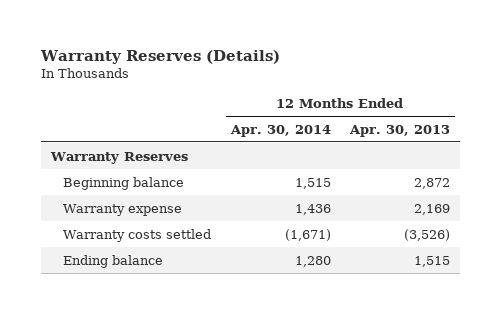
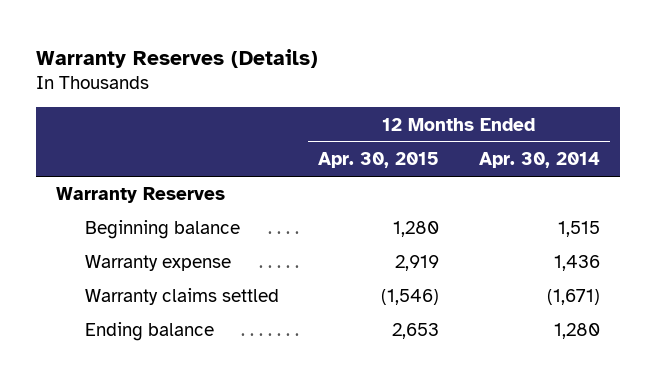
- | 12 Months Ended Apr. 30, 2014 | 12 Months Ended Apr. 30, 2013
+ | 12 Months Ended Apr. 30, 2015 | 12 Months Ended Apr. 30, 2014
- Warranty costs settled | (1,671) | (3,526)
+ Warranty claims settled | (1,546) | (1,671)

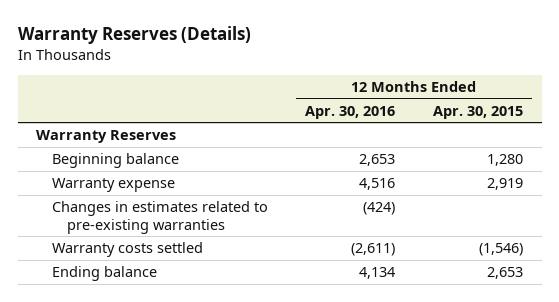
- | 12 Months Ended Apr. 30, 2015 | 12 Months Ended Apr. 30, 2014
+ | 12 Months Ended Apr. 30, 2016 | 12 Months Ended Apr. 30, 2015
- Warranty claims settled | (1,546) | (1,671)
+ Changes in estimates related to pre-existing warranties | (424) |
+ Warranty costs settled | (2,611) | (1,546)

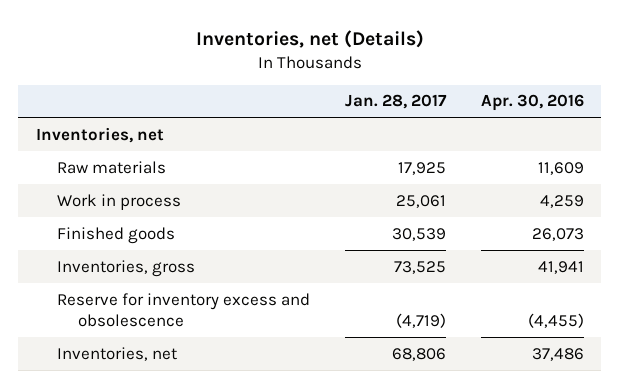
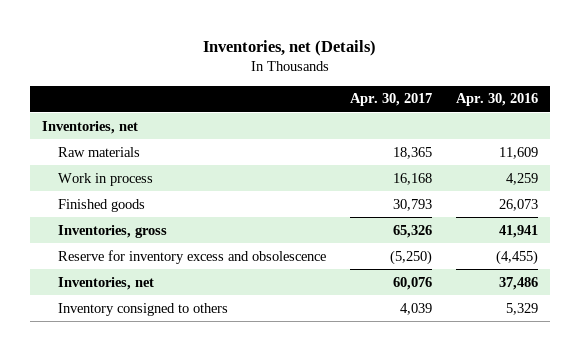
- | Jan. 28, 2017 | Apr. 30, 2016
+ | Apr. 30, 2017 | Apr. 30, 2016
+ Inventory consigned to others | 4,039 | 5,329

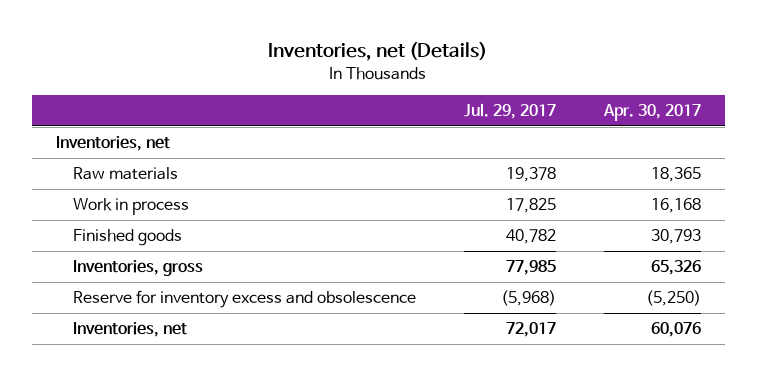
- | Apr. 30, 2017 | Apr. 30, 2016
+ | Jul. 29, 2017 | Apr. 30, 2017
- Inventory consigned to others | 4,039 | 5,329

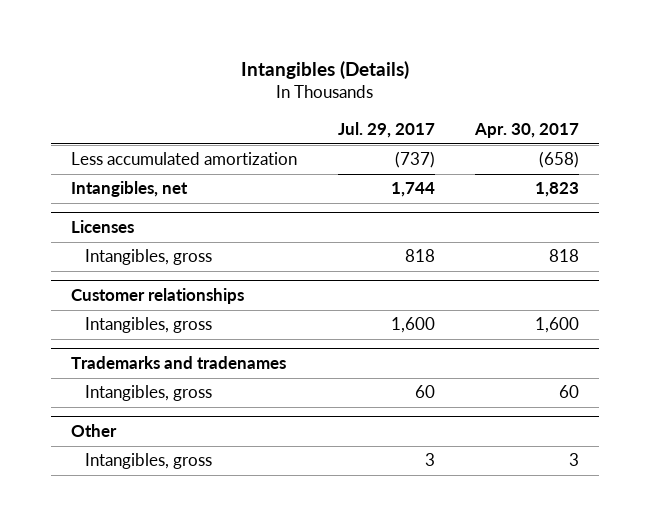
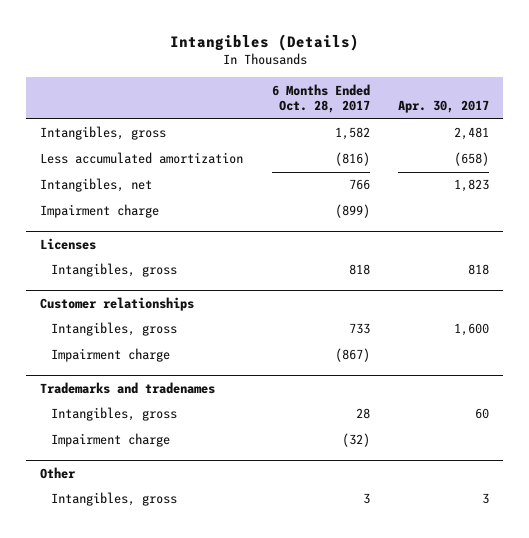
- | Jul. 29, 2017 | Apr. 30, 2017
+ | 6 Months Ended Oct. 28, 2017 | Apr. 30, 2017
+ Intangibles, gross | 1,582 | 2,481
+ Impairment charge | (899) |
@ Customer relationships
+ Impairment charge | (867) |
@ Trademarks and tradenames
+ Impairment charge | (32) |

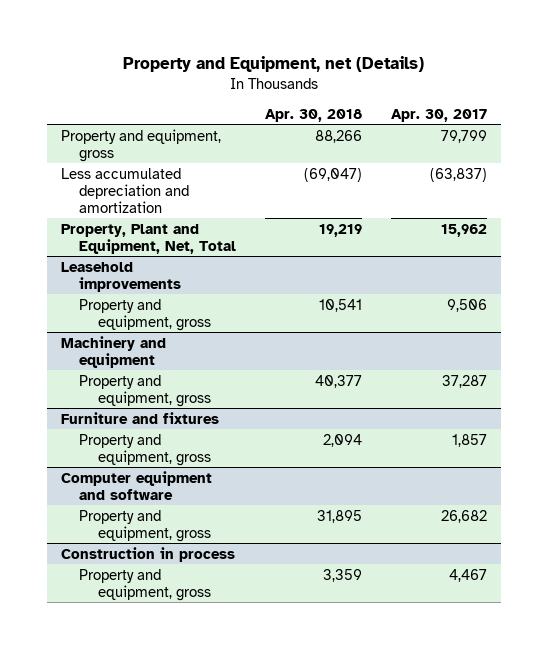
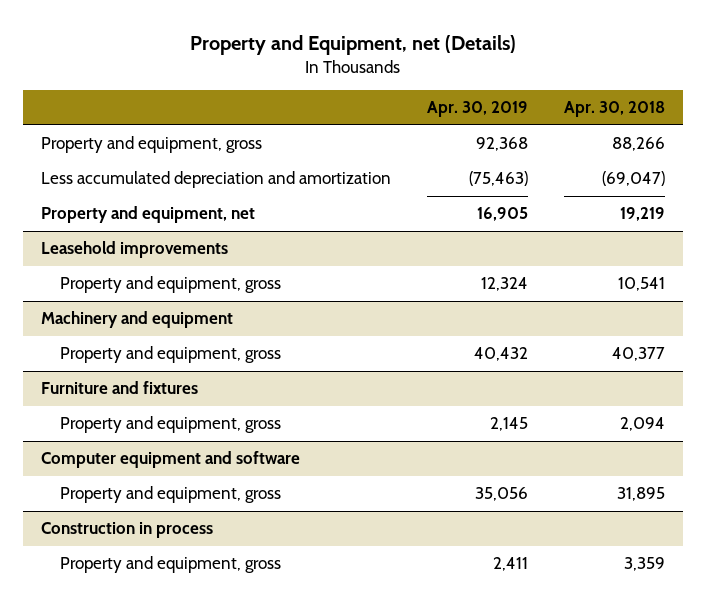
- | Apr. 30, 2018 | Apr. 30, 2017
+ | Apr. 30, 2019 | Apr. 30, 2018
- Property, Plant and Equipment, Net, Total | 19,219 | 15,962
+ Property and equipment, net | 16,905 | 19,219

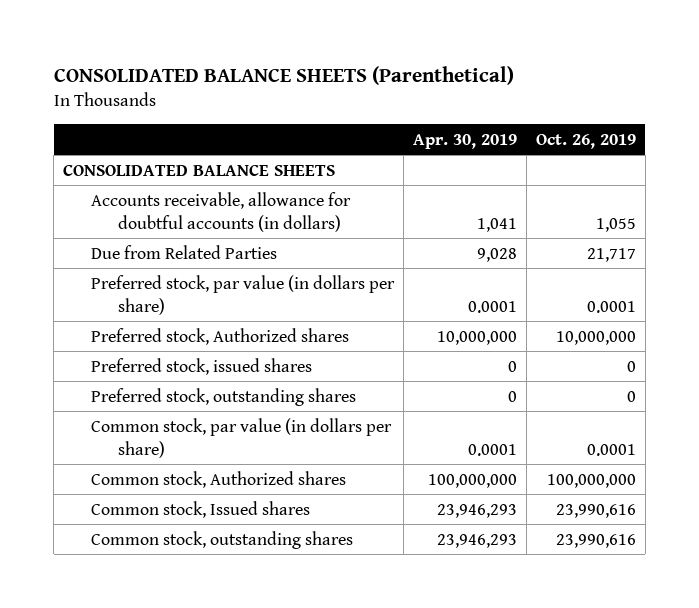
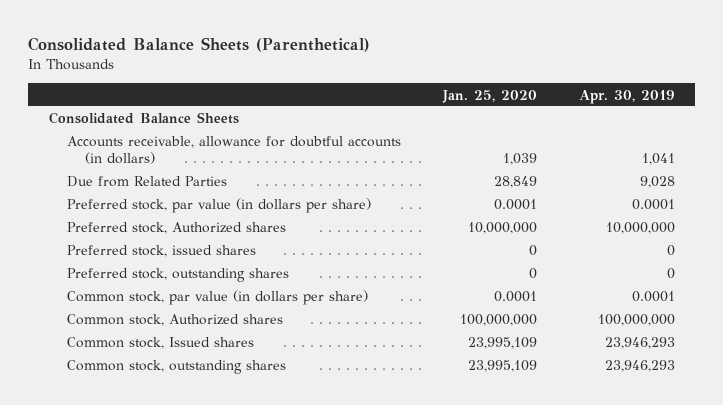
- CONSOLIDATED BALANCE SHEETS (Parenthetical)
+ Consolidated Balance Sheets (Parenthetical)
- | Apr. 30, 2019 | Oct. 26, 2019
+ | Jan. 25, 2020 | Apr. 30, 2019
- CONSOLIDATED BALANCE SHEETS
+ Consolidated Balance Sheets

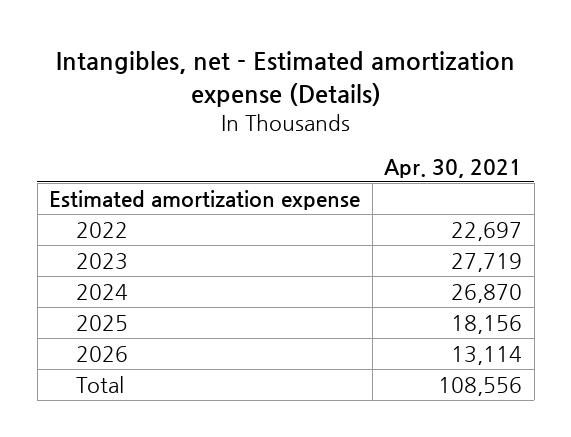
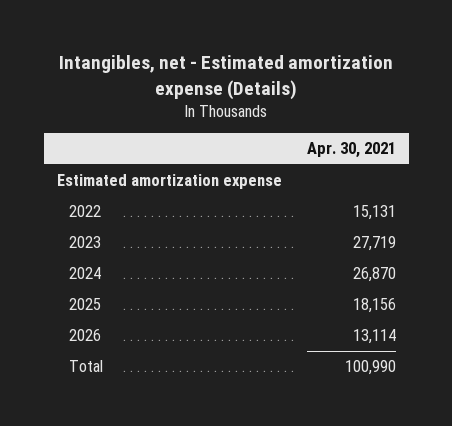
- 2022 | 22,697
+ 2022 | 15,131
- Total | 108,556
+ Total | 100,990

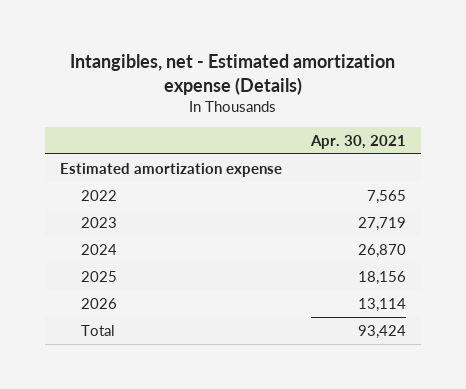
- 2022 | 15,131
+ 2022 | 7,565
- Total | 100,990
+ Total | 93,424

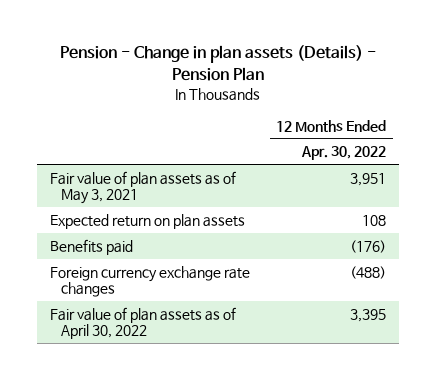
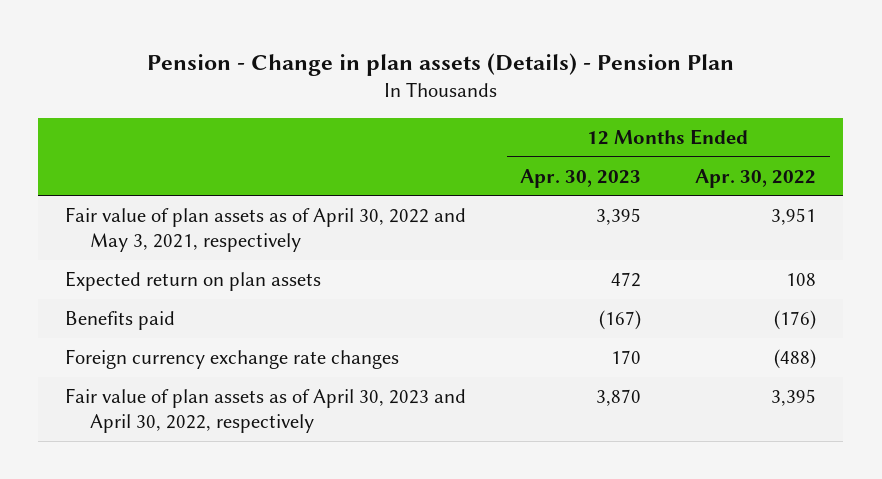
- | 12 Months Ended Apr. 30, 2022
+ | 12 Months Ended Apr. 30, 2023 | 12 Months Ended Apr. 30, 2022
- Fair value of plan assets as of May 3, 2021 | 3,951
+ Fair value of plan assets as of April 30, 2022 and May 3, 2021, respectively | 3,395 | 3,951
- Fair value of plan assets as of April 30, 2022 | 3,395
+ Fair value of plan assets as of April 30, 2023 and April 30, 2022, respectively | 3,870 | 3,395

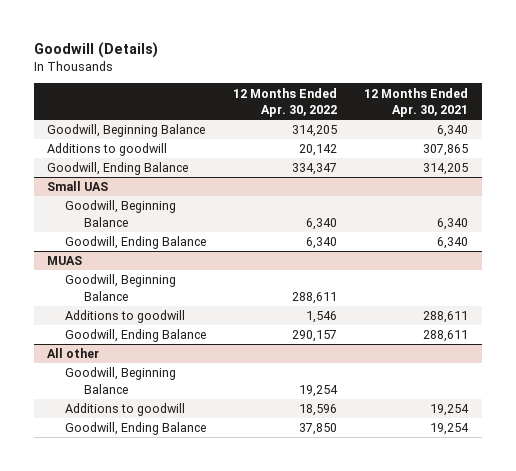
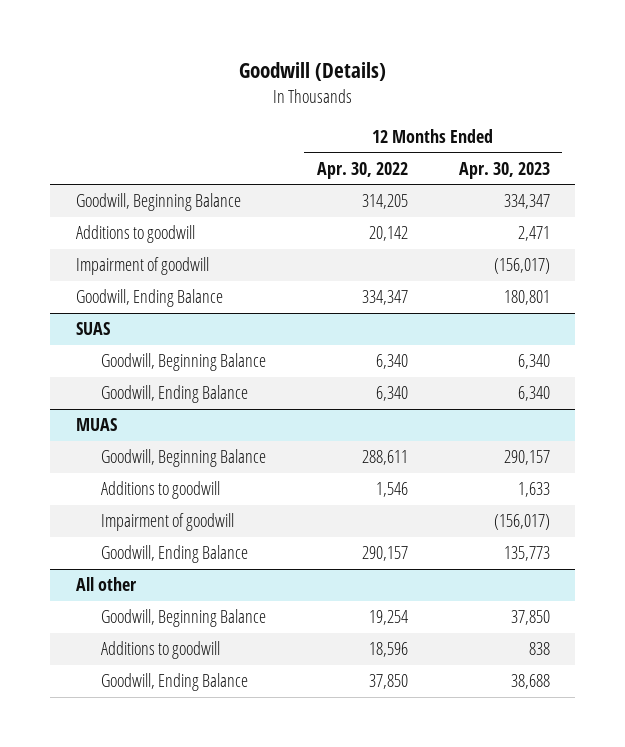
- | 12 Months Ended Apr. 30, 2022 | 12 Months Ended Apr. 30, 2021
+ | 12 Months Ended Apr. 30, 2022 | 12 Months Ended Apr. 30, 2023
+ Impairment of goodwill | | (156,017)
- Small UAS
+ SUAS
@ MUAS
+ Impairment of goodwill | | (156,017)

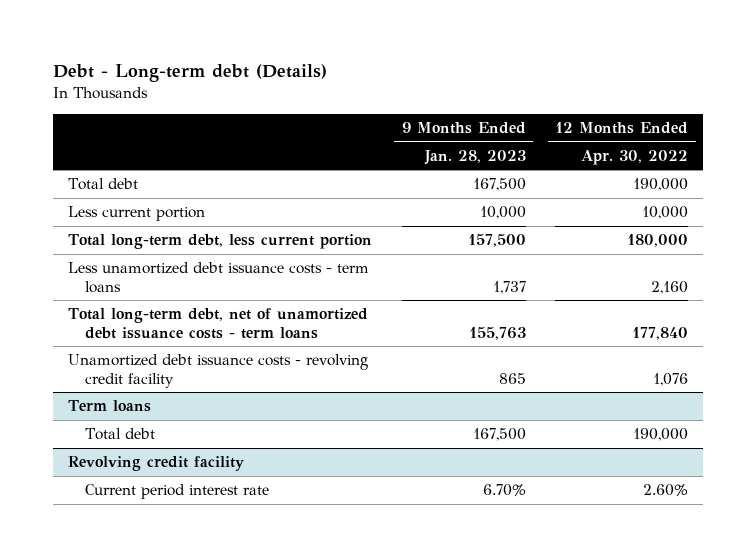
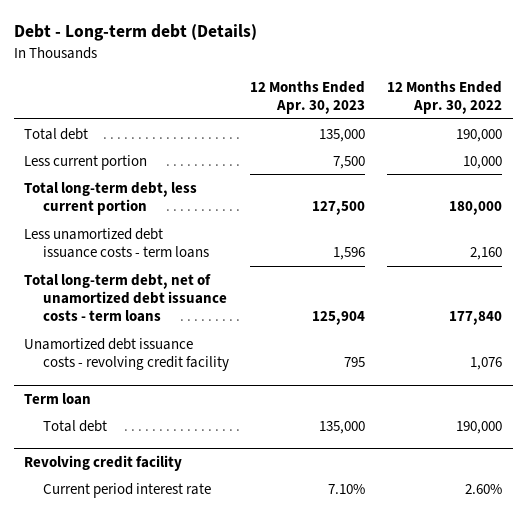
- | 9 Months Ended Jan. 28, 2023 | 12 Months Ended Apr. 30, 2022
+ | 12 Months Ended Apr. 30, 2023 | 12 Months Ended Apr. 30, 2022
- Term loans
+ Term loan

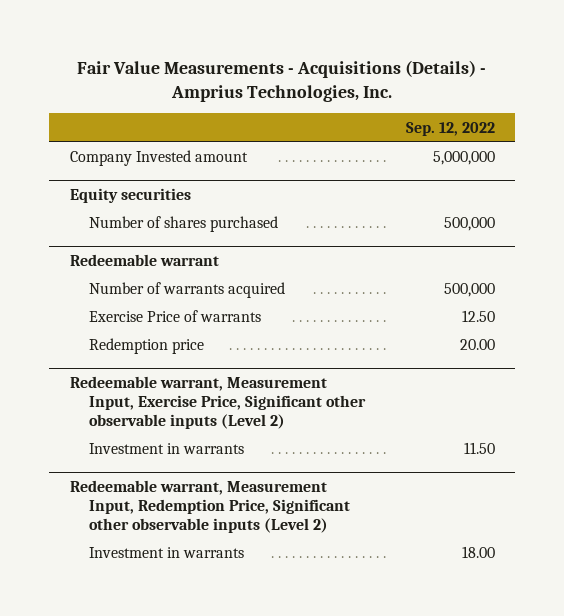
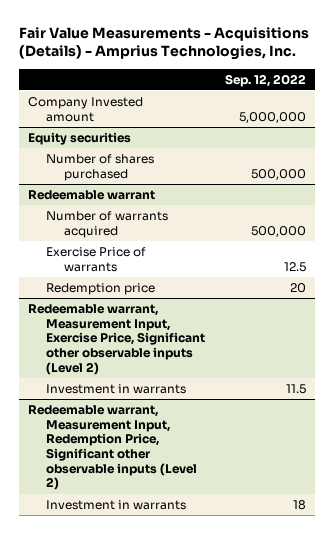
@ Redeemable warrant
- Exercise Price of warrants | 12.50
- Redemption price | 20.00
+ Exercise Price of warrants | 12.5
+ Redemption price | 20
@ Redeemable warrant, Measurement Input, Exercise Price, Significant other observable inputs (Level 2)
- Investment in warrants | 11.50
+ Investment in warrants | 11.5
@ Redeemable warrant, Measurement Input, Redemption Price, Significant other observable inputs (Level 2)
- Investment in warrants | 18.00
+ Investment in warrants | 18

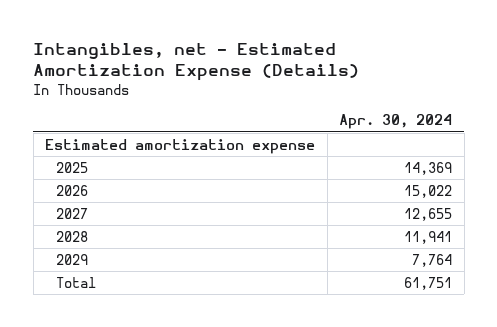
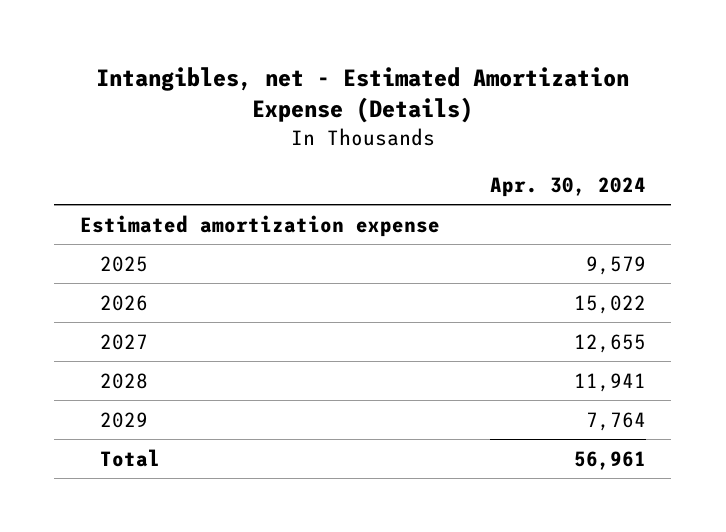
- 2025 | 14,369
+ 2025 | 9,579
- Total | 61,751
+ Total | 56,961

